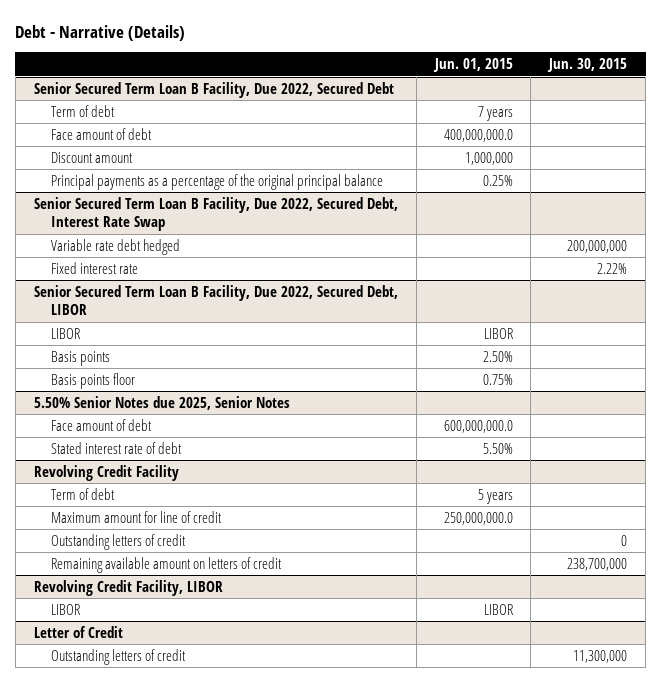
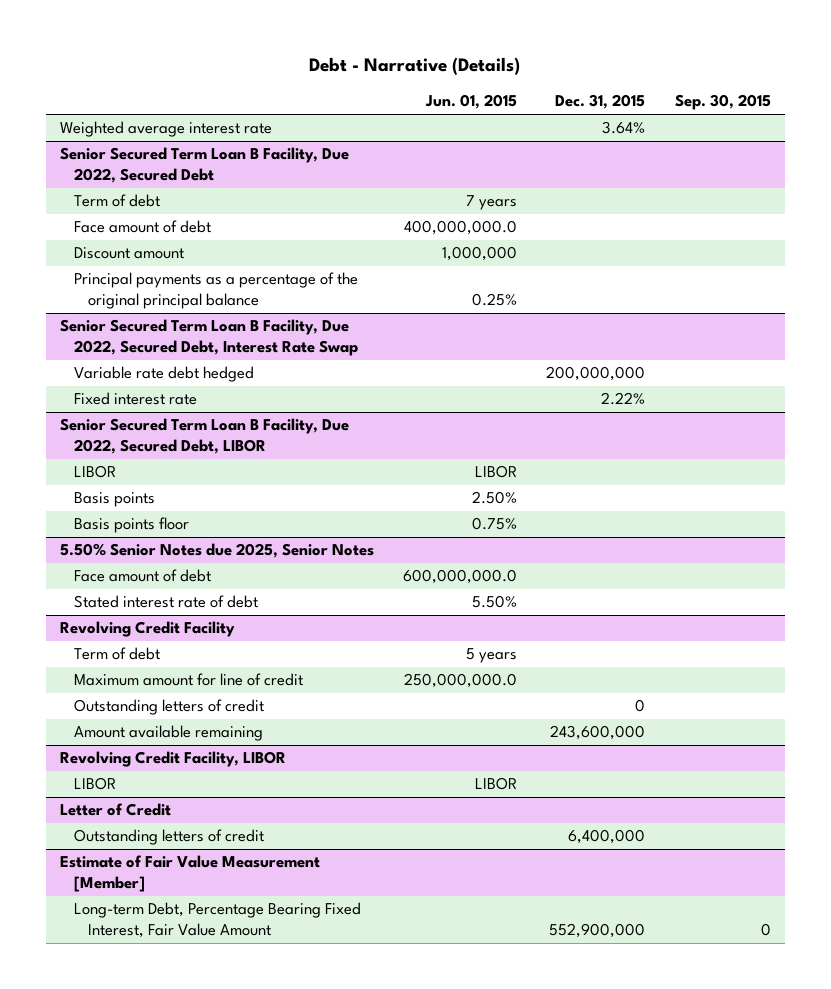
- | Jun. 01, 2015 | Jun. 30, 2015
+ | Jun. 01, 2015 | Dec. 31, 2015 | Sep. 30, 2015
+ Weighted average interest rate | | 3.64% |
@ Revolving Credit Facility
- Remaining available amount on letters of credit | | 238,700,000
+ Amount available remaining | | 243,600,000 |
+ Estimate of Fair Value Measurement [Member]
+ Long-term Debt, Percentage Bearing Fixed Interest, Fair Value Amount | | 552,900,000 | 0

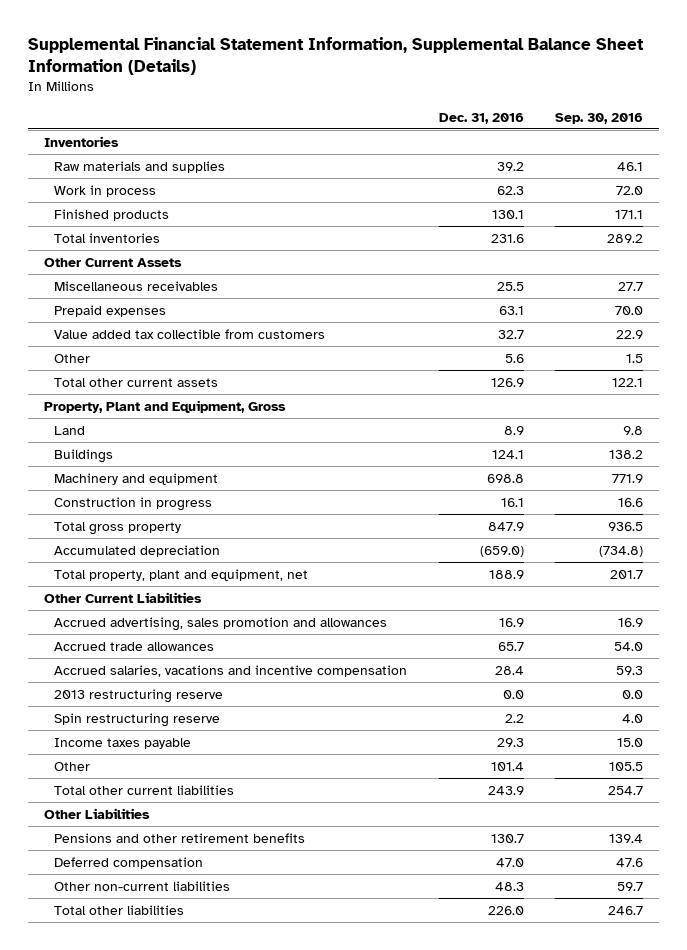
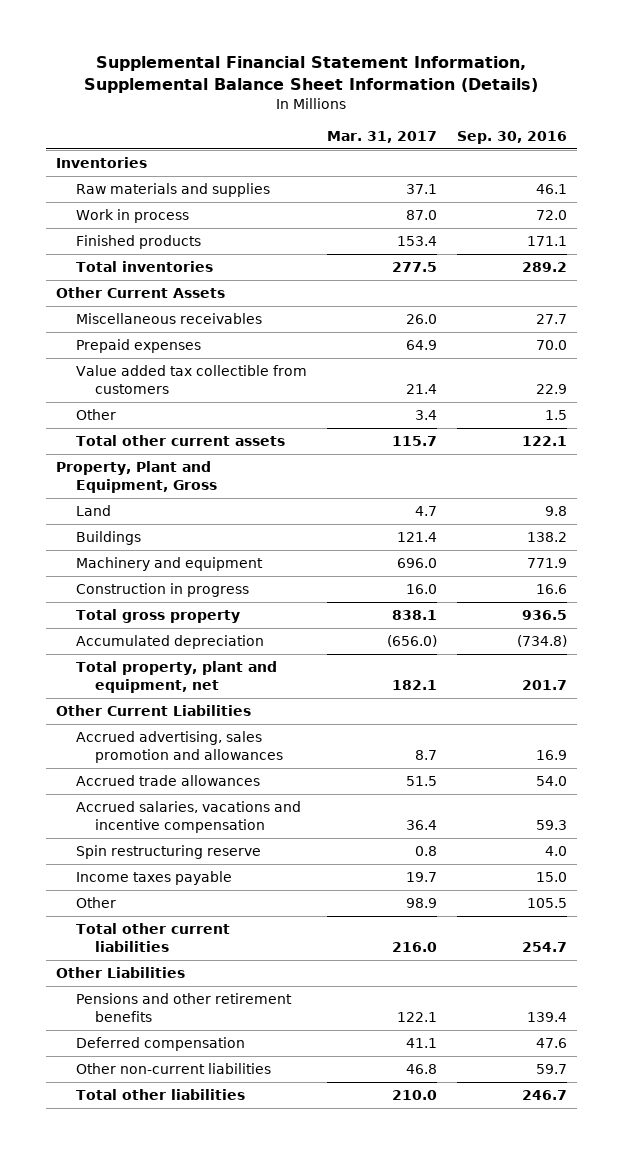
- | Dec. 31, 2016 | Sep. 30, 2016
+ | Mar. 31, 2017 | Sep. 30, 2016
- 2013 restructuring reserve | 0.0 | 0.0

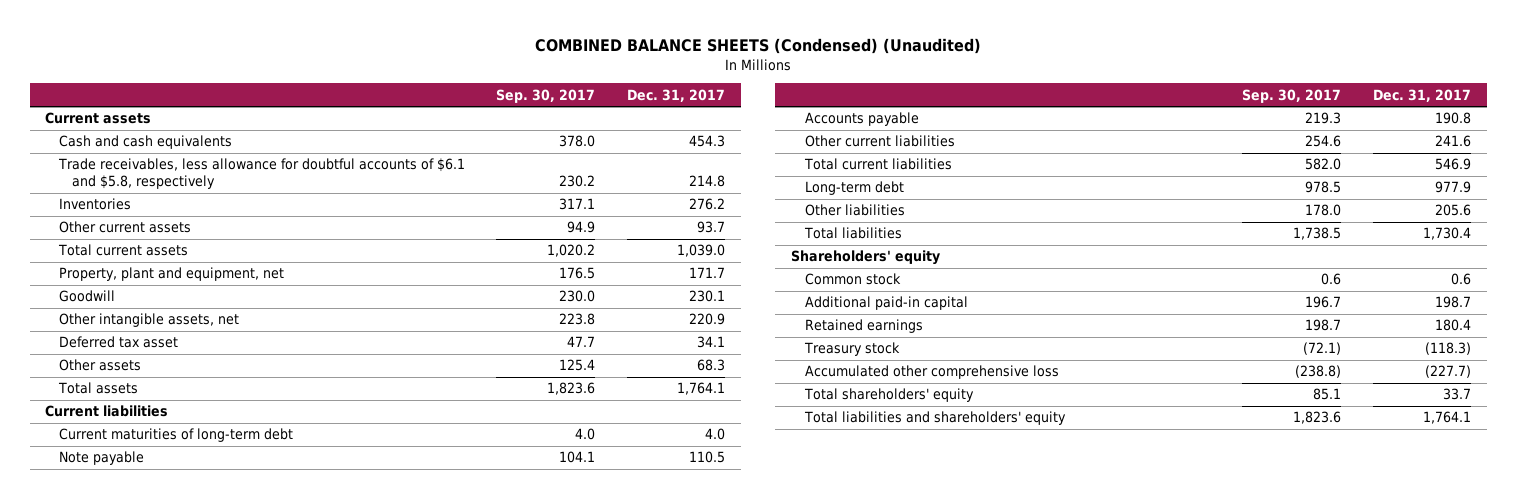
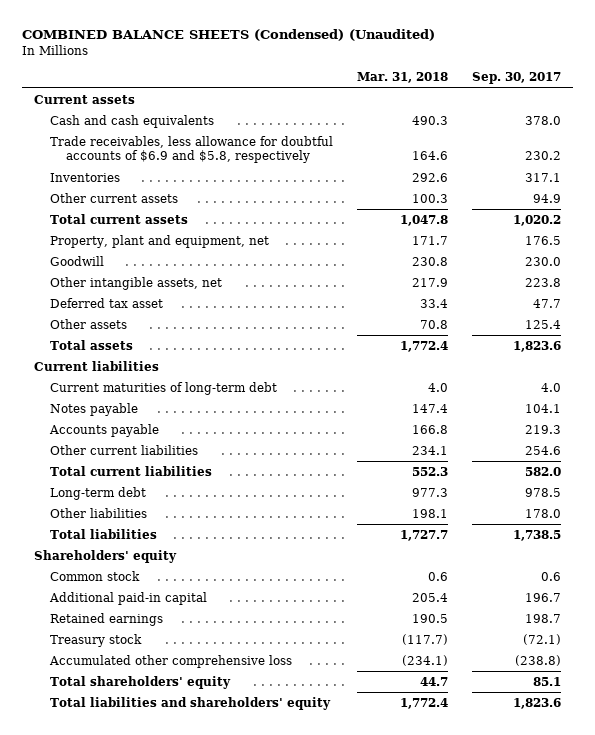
- | Sep. 30, 2017 | Dec. 31, 2017
+ | Mar. 31, 2018 | Sep. 30, 2017
- Trade receivables, less allowance for doubtful accounts of $6.1 and $5.8, respectively | 230.2 | 214.8
+ Trade receivables, less allowance for doubtful accounts of $6.9 and $5.8, respectively | 164.6 | 230.2
- Note payable | 104.1 | 110.5
+ Notes payable | 147.4 | 104.1

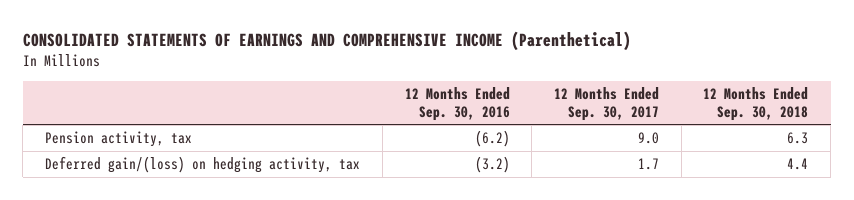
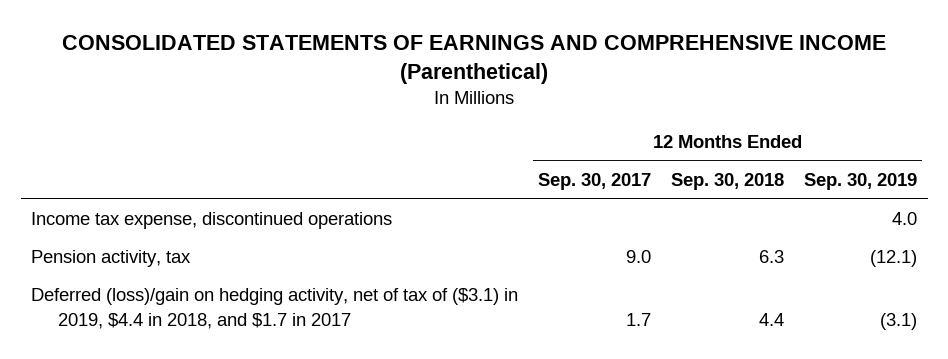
- | 12 Months Ended Sep. 30, 2016 | 12 Months Ended Sep. 30, 2017 | 12 Months Ended Sep. 30, 2018
+ | 12 Months Ended Sep. 30, 2017 | 12 Months Ended Sep. 30, 2018 | 12 Months Ended Sep. 30, 2019
+ Income tax expense, discontinued operations | | | 4.0
- Deferred gain/(loss) on hedging activity, tax | (3.2) | 1.7 | 4.4
+ Deferred (loss)/gain on hedging activity, net of tax of ($3.1) in 2019, $4.4 in 2018, and $1.7 in 2017 | 1.7 | 4.4 | (3.1)

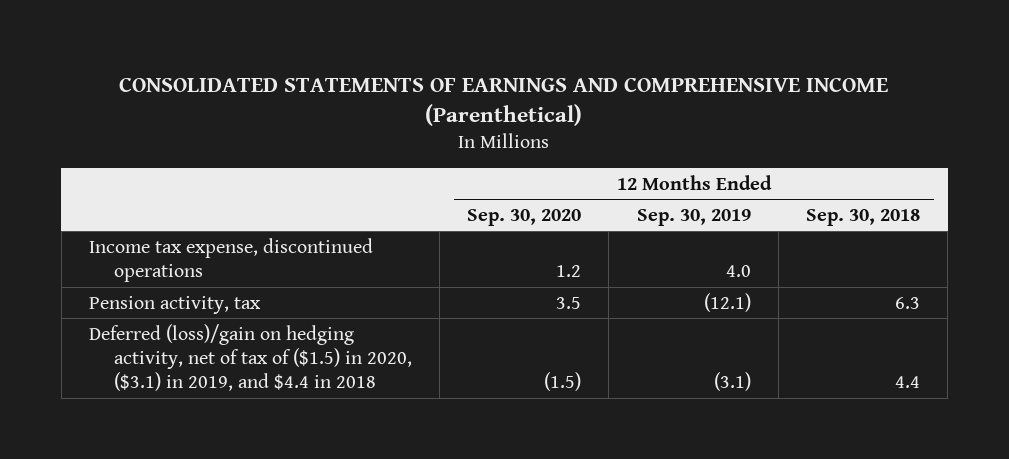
- | 12 Months Ended Sep. 30, 2017 | 12 Months Ended Sep. 30, 2018 | 12 Months Ended Sep. 30, 2019
+ | 12 Months Ended Sep. 30, 2020 | 12 Months Ended Sep. 30, 2019 | 12 Months Ended Sep. 30, 2018
- Deferred (loss)/gain on hedging activity, net of tax of ($3.1) in 2019, $4.4 in 2018, and $1.7 in 2017 | 1.7 | 4.4 | (3.1)
+ Deferred (loss)/gain on hedging activity, net of tax of ($1.5) in 2020, ($3.1) in 2019, and $4.4 in 2018 | (1.5) | (3.1) | 4.4

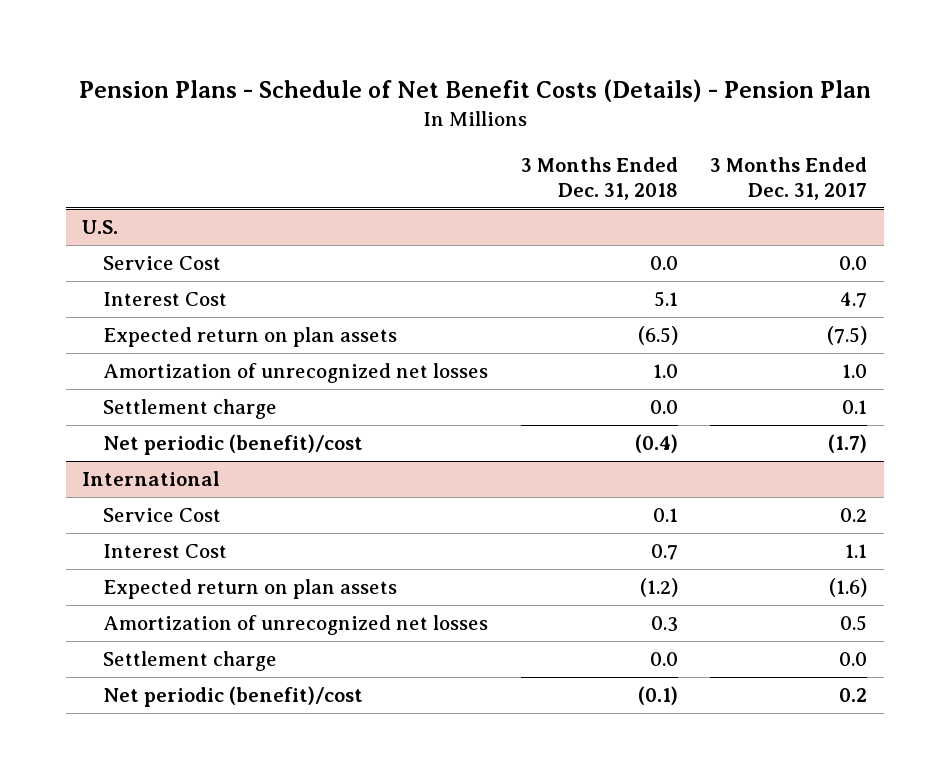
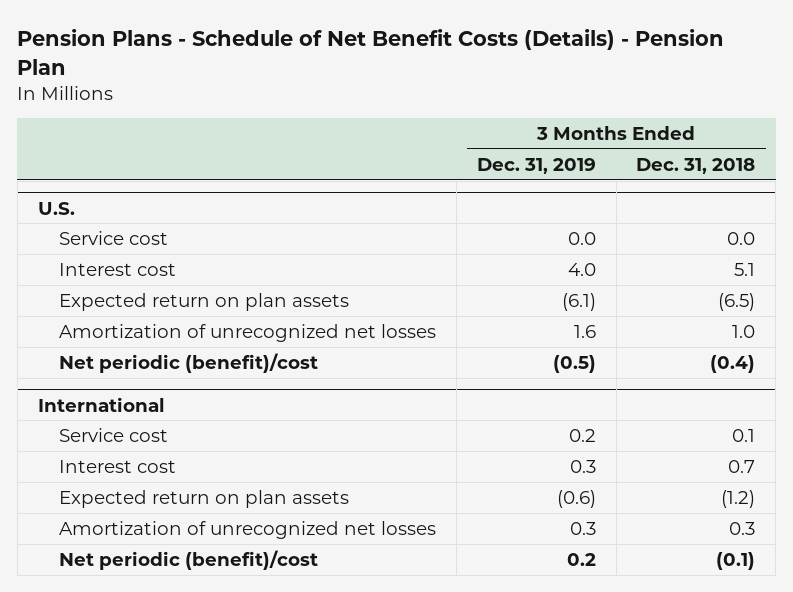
- | 3 Months Ended Dec. 31, 2018 | 3 Months Ended Dec. 31, 2017
+ | 3 Months Ended Dec. 31, 2019 | 3 Months Ended Dec. 31, 2018
@ U.S.
- Service Cost | 0.0 | 0.0
- Interest Cost | 5.1 | 4.7
+ Service cost | 0.0 | 0.0
+ Interest cost | 4.0 | 5.1
- Settlement charge | 0.0 | 0.1
@ International
- Service Cost | 0.1 | 0.2
- Interest Cost | 0.7 | 1.1
+ Service cost | 0.2 | 0.1
+ Interest cost | 0.3 | 0.7
- Settlement charge | 0.0 | 0.0

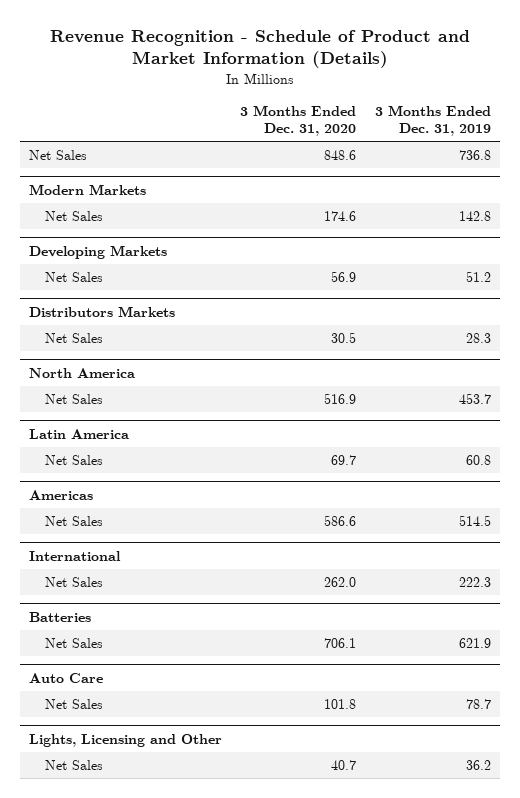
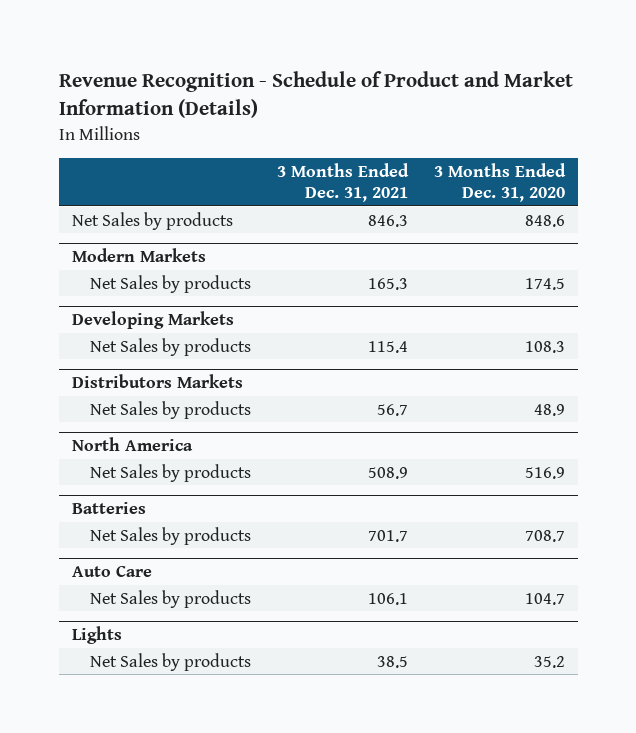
- | 3 Months Ended Dec. 31, 2020 | 3 Months Ended Dec. 31, 2019
+ | 3 Months Ended Dec. 31, 2021 | 3 Months Ended Dec. 31, 2020
- Net Sales | 848.6 | 736.8
+ Net Sales by products | 846.3 | 848.6
@ Modern Markets
- Net Sales | 174.6 | 142.8
+ Net Sales by products | 165.3 | 174.5
@ Developing Markets
- Net Sales | 56.9 | 51.2
+ Net Sales by products | 115.4 | 108.3
@ Distributors Markets
- Net Sales | 30.5 | 28.3
+ Net Sales by products | 56.7 | 48.9
@ North America
- Net Sales | 516.9 | 453.7
- Latin America
- Net Sales | 69.7 | 60.8
- Americas
- Net Sales | 586.6 | 514.5
- International
- Net Sales | 262.0 | 222.3
@ North America
+ Net Sales by products | 508.9 | 516.9
@ Batteries
- Net Sales | 706.1 | 621.9
+ Net Sales by products | 701.7 | 708.7
@ Auto Care
- Net Sales | 101.8 | 78.7
- Lights, Licensing and Other
- Net Sales | 40.7 | 36.2
@ Auto Care
+ Net Sales by products | 106.1 | 104.7
+ Lights
+ Net Sales by products | 38.5 | 35.2

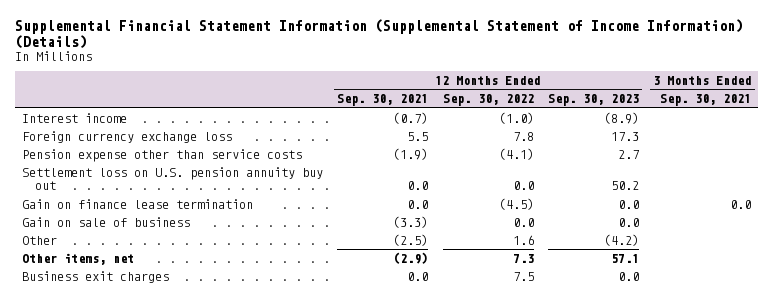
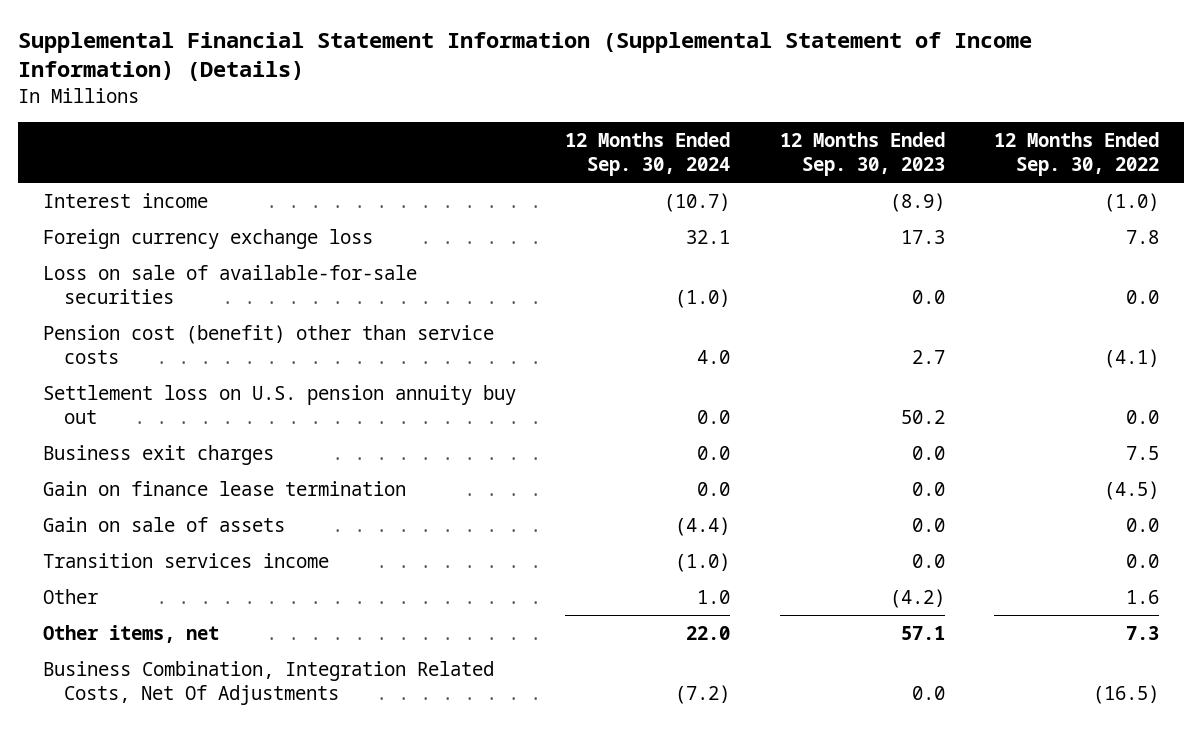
- | 12 Months Ended Sep. 30, 2021 | 12 Months Ended Sep. 30, 2022 | 12 Months Ended Sep. 30, 2023 | 3 Months Ended Sep. 30, 2021
+ | 12 Months Ended Sep. 30, 2024 | 12 Months Ended Sep. 30, 2023 | 12 Months Ended Sep. 30, 2022
- Pension expense other than service costs | (1.9) | (4.1) | 2.7 |
+ Loss on sale of available-for-sale securities | (1.0) | 0.0 | 0.0
+ Pension cost (benefit) other than service costs | 4.0 | 2.7 | (4.1)
moved up: Business exit charges | 0.0 | 0.0 | 7.5
- Gain on sale of business | (3.3) | 0.0 | 0.0 |
+ Gain on sale of assets | (4.4) | 0.0 | 0.0
+ Transition services income | (1.0) | 0.0 | 0.0
+ Business Combination, Integration Related Costs, Net Of Adjustments | (7.2) | 0.0 | (16.5)

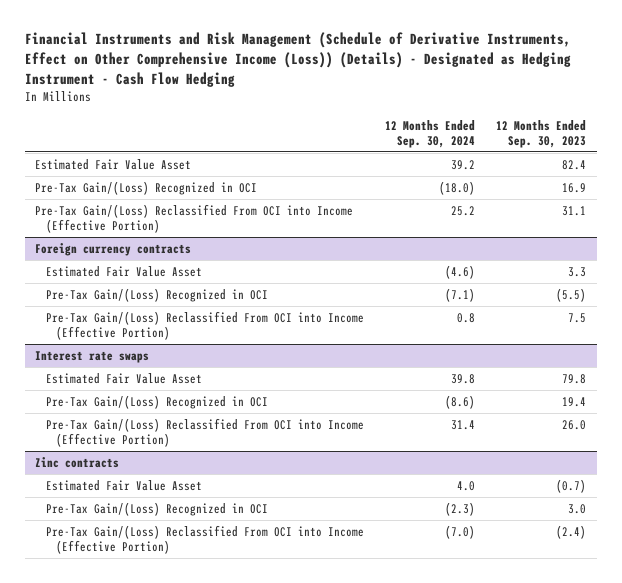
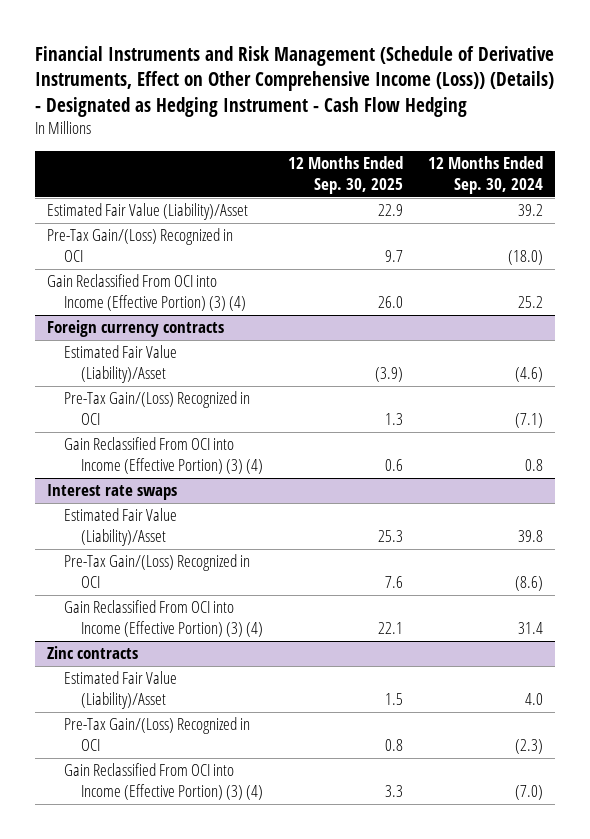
- | 12 Months Ended Sep. 30, 2024 | 12 Months Ended Sep. 30, 2023
+ | 12 Months Ended Sep. 30, 2025 | 12 Months Ended Sep. 30, 2024
- Estimated Fair Value Asset | 39.2 | 82.4
+ Estimated Fair Value (Liability)/Asset | 22.9 | 39.2
- Pre-Tax Gain/(Loss) Reclassified From OCI into Income (Effective Portion) | 25.2 | 31.1
+ Gain Reclassified From OCI into Income (Effective Portion) (3) (4) | 26.0 | 25.2
@ Foreign currency contracts
- Estimated Fair Value Asset | (4.6) | 3.3
+ Estimated Fair Value (Liability)/Asset | (3.9) | (4.6)
- Pre-Tax Gain/(Loss) Reclassified From OCI into Income (Effective Portion) | 0.8 | 7.5
+ Gain Reclassified From OCI into Income (Effective Portion) (3) (4) | 0.6 | 0.8
@ Interest rate swaps
- Estimated Fair Value Asset | 39.8 | 79.8
+ Estimated Fair Value (Liability)/Asset | 25.3 | 39.8
- Pre-Tax Gain/(Loss) Reclassified From OCI into Income (Effective Portion) | 31.4 | 26.0
+ Gain Reclassified From OCI into Income (Effective Portion) (3) (4) | 22.1 | 31.4
@ Zinc contracts
- Estimated Fair Value Asset | 4.0 | (0.7)
+ Estimated Fair Value (Liability)/Asset | 1.5 | 4.0
- Pre-Tax Gain/(Loss) Reclassified From OCI into Income (Effective Portion) | (7.0) | (2.4)
+ Gain Reclassified From OCI into Income (Effective Portion) (3) (4) | 3.3 | (7.0)

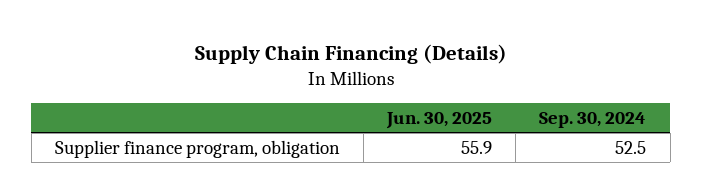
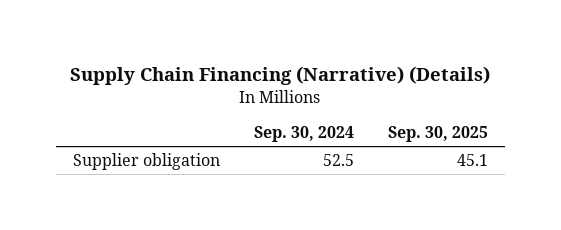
- Supply Chain Financing (Details)
+ Supply Chain Financing (Narrative) (Details)
- | Jun. 30, 2025 | Sep. 30, 2024
+ | Sep. 30, 2024 | Sep. 30, 2025
- Supplier finance program, obligation | 55.9 | 52.5
+ Supplier obligation | 52.5 | 45.1

